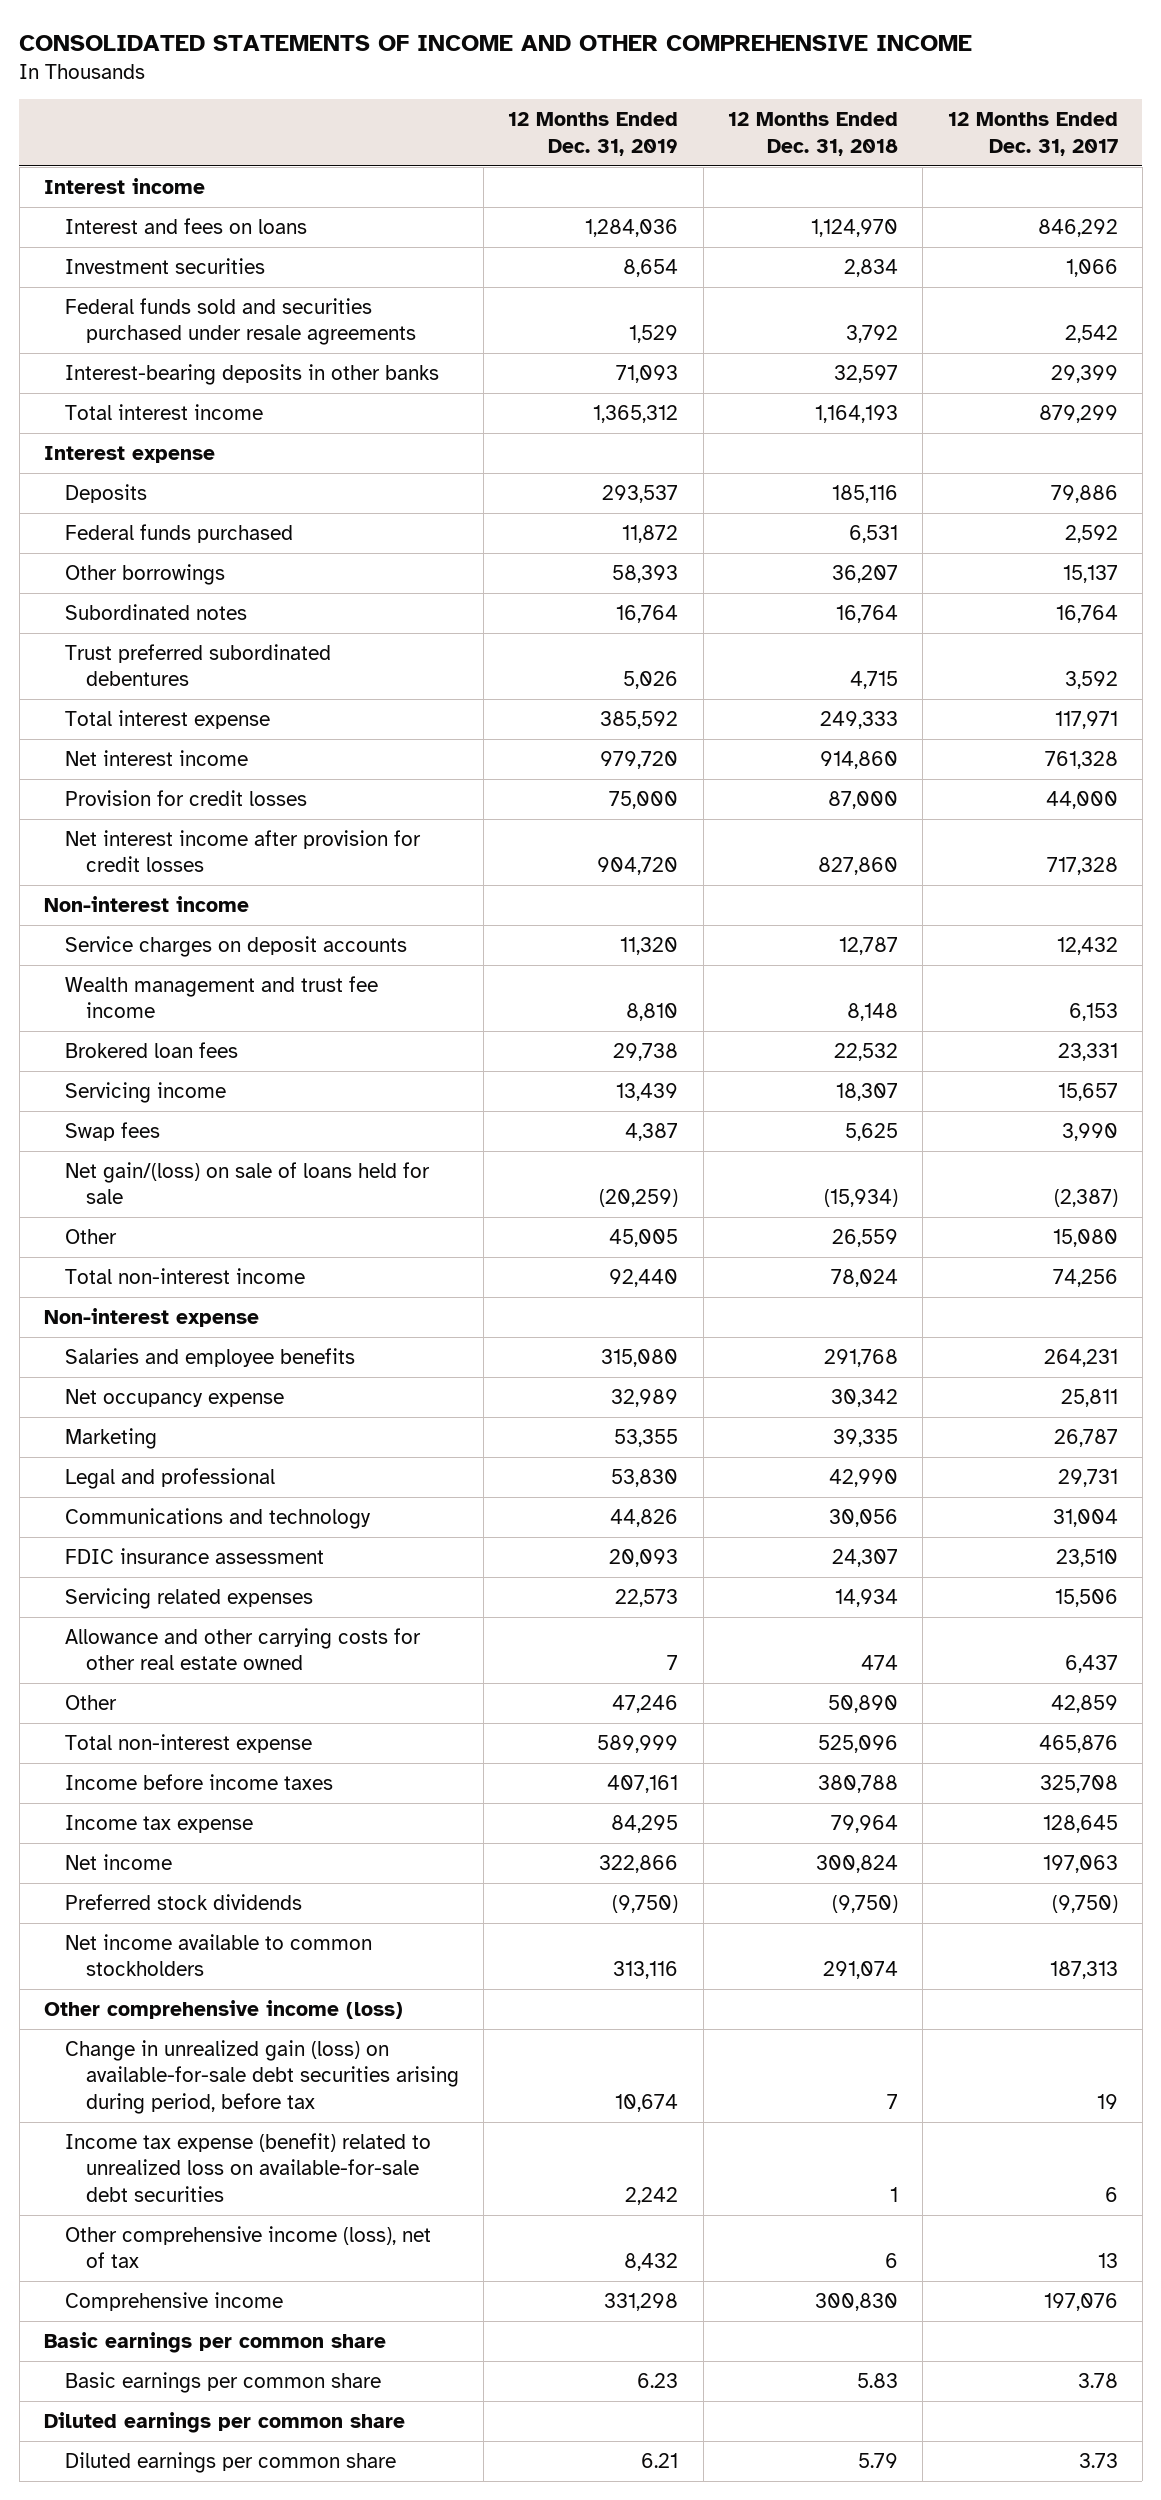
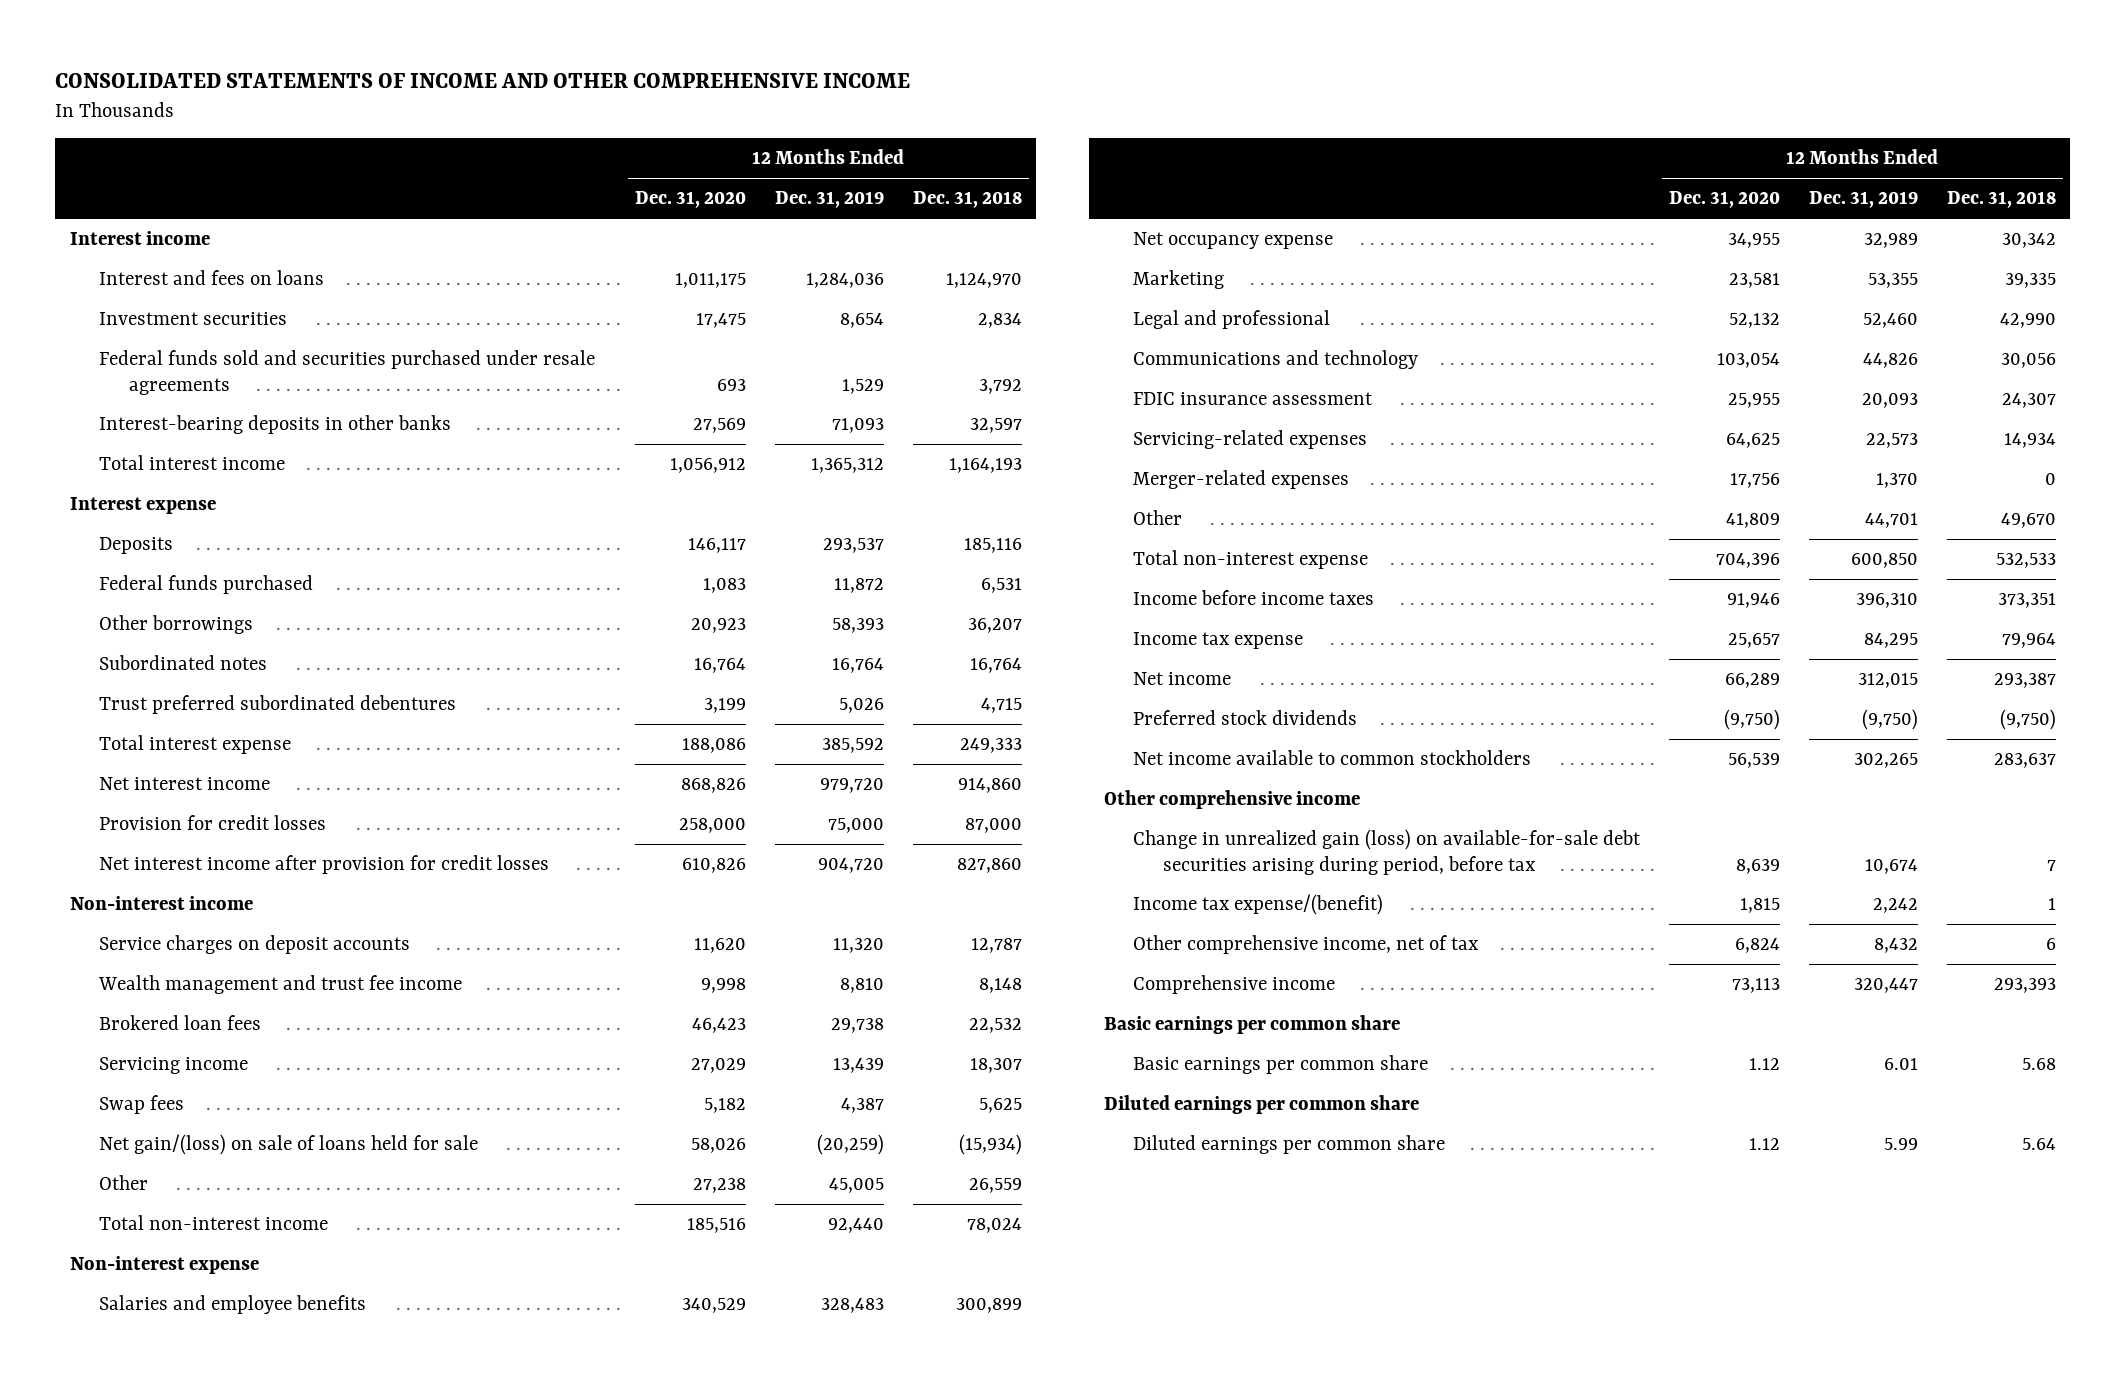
- | 12 Months Ended Dec. 31, 2019 | 12 Months Ended Dec. 31, 2018 | 12 Months Ended Dec. 31, 2017
+ | 12 Months Ended Dec. 31, 2020 | 12 Months Ended Dec. 31, 2019 | 12 Months Ended Dec. 31, 2018
- Salaries and employee benefits | 315,080 | 291,768 | 264,231
+ Salaries and employee benefits | 340,529 | 328,483 | 300,899
- Legal and professional | 53,830 | 42,990 | 29,731
+ Legal and professional | 52,132 | 52,460 | 42,990
- Servicing related expenses | 22,573 | 14,934 | 15,506
- Allowance and other carrying costs for other real estate owned | 7 | 474 | 6,437
- Other | 47,246 | 50,890 | 42,859
- Total non-interest expense | 589,999 | 525,096 | 465,876
- Income before income taxes | 407,161 | 380,788 | 325,708
+ Servicing-related expenses | 64,625 | 22,573 | 14,934
+ Merger-related expenses | 17,756 | 1,370 | 0
+ Other | 41,809 | 44,701 | 49,670
+ Total non-interest expense | 704,396 | 600,850 | 532,533
+ Income before income taxes | 91,946 | 396,310 | 373,351
- Net income | 322,866 | 300,824 | 197,063
+ Net income | 66,289 | 312,015 | 293,387
- Net income available to common stockholders | 313,116 | 291,074 | 187,313
- Other comprehensive income (loss)
+ Net income available to common stockholders | 56,539 | 302,265 | 283,637
+ Other comprehensive income
- Income tax expense (benefit) related to unrealized loss on available-for-sale debt securities | 2,242 | 1 | 6
- Other comprehensive income (loss), net of tax | 8,432 | 6 | 13
- Comprehensive income | 331,298 | 300,830 | 197,076
+ Income tax expense/(benefit) | 1,815 | 2,242 | 1
+ Other comprehensive income, net of tax | 6,824 | 8,432 | 6
+ Comprehensive income | 73,113 | 320,447 | 293,393
- Basic earnings per common share | 6.23 | 5.83 | 3.78
+ Basic earnings per common share | 1.12 | 6.01 | 5.68
- Diluted earnings per common share | 6.21 | 5.79 | 3.73
+ Diluted earnings per common share | 1.12 | 5.99 | 5.64

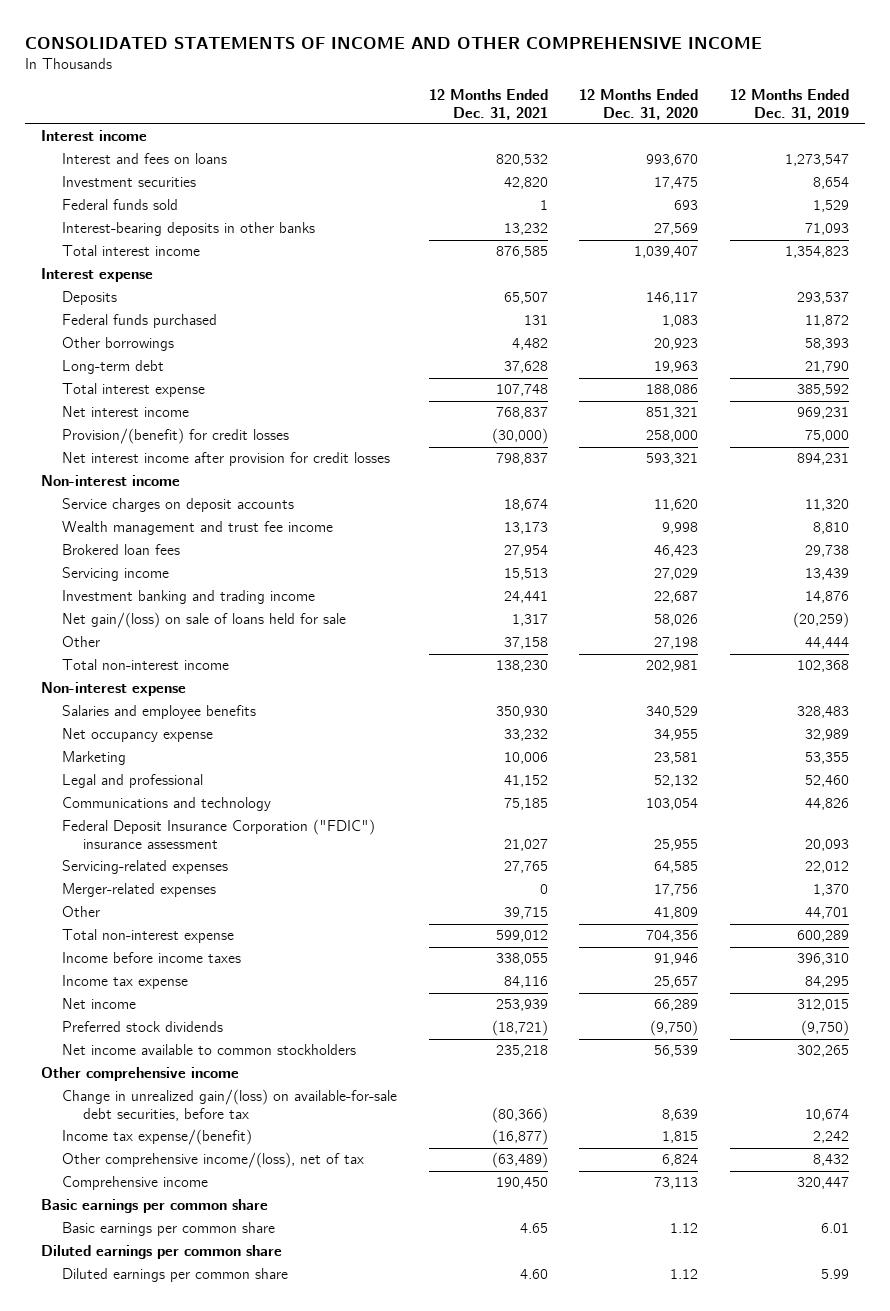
- | 12 Months Ended Dec. 31, 2020 | 12 Months Ended Dec. 31, 2019 | 12 Months Ended Dec. 31, 2018
+ | 12 Months Ended Dec. 31, 2021 | 12 Months Ended Dec. 31, 2020 | 12 Months Ended Dec. 31, 2019
- Interest and fees on loans | 1,011,175 | 1,284,036 | 1,124,970
+ Interest and fees on loans | 820,532 | 993,670 | 1,273,547
- Federal funds sold and securities purchased under resale agreements | 693 | 1,529 | 3,792
+ Federal funds sold | 1 | 693 | 1,529
- Total interest income | 1,056,912 | 1,365,312 | 1,164,193
+ Total interest income | 876,585 | 1,039,407 | 1,354,823
- Subordinated notes | 16,764 | 16,764 | 16,764
- Trust preferred subordinated debentures | 3,199 | 5,026 | 4,715
+ Long-term debt | 37,628 | 19,963 | 21,790
- Net interest income | 868,826 | 979,720 | 914,860
- Provision for credit losses | 258,000 | 75,000 | 87,000
- Net interest income after provision for credit losses | 610,826 | 904,720 | 827,860
+ Net interest income | 768,837 | 851,321 | 969,231
+ Provision/(benefit) for credit losses | (30,000) | 258,000 | 75,000
+ Net interest income after provision for credit losses | 798,837 | 593,321 | 894,231
- Swap fees | 5,182 | 4,387 | 5,625
+ Investment banking and trading income | 24,441 | 22,687 | 14,876
- Other | 27,238 | 45,005 | 26,559
- Total non-interest income | 185,516 | 92,440 | 78,024
+ Other | 37,158 | 27,198 | 44,444
+ Total non-interest income | 138,230 | 202,981 | 102,368
- FDIC insurance assessment | 25,955 | 20,093 | 24,307
- Servicing-related expenses | 64,625 | 22,573 | 14,934
+ Federal Deposit Insurance Corporation ("FDIC") insurance assessment | 21,027 | 25,955 | 20,093
+ Servicing-related expenses | 27,765 | 64,585 | 22,012
- Total non-interest expense | 704,396 | 600,850 | 532,533
+ Total non-interest expense | 599,012 | 704,356 | 600,289
- Change in unrealized gain (loss) on available-for-sale debt securities arising during period, before tax | 8,639 | 10,674 | 7
+ Change in unrealized gain/(loss) on available-for-sale debt securities, before tax | (80,366) | 8,639 | 10,674
- Other comprehensive income, net of tax | 6,824 | 8,432 | 6
+ Other comprehensive income/(loss), net of tax | (63,489) | 6,824 | 8,432

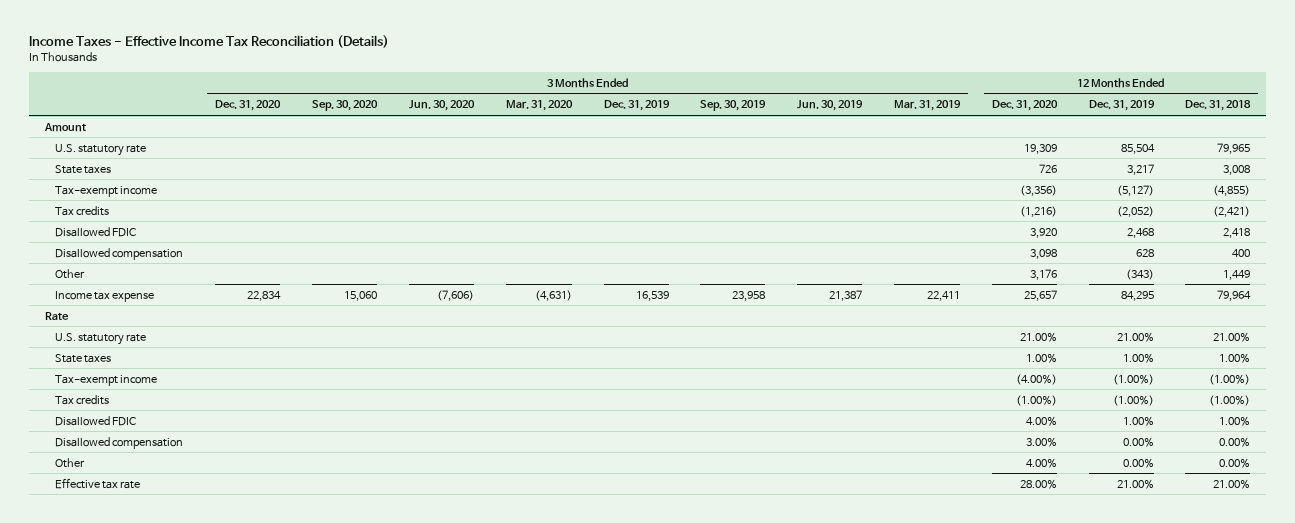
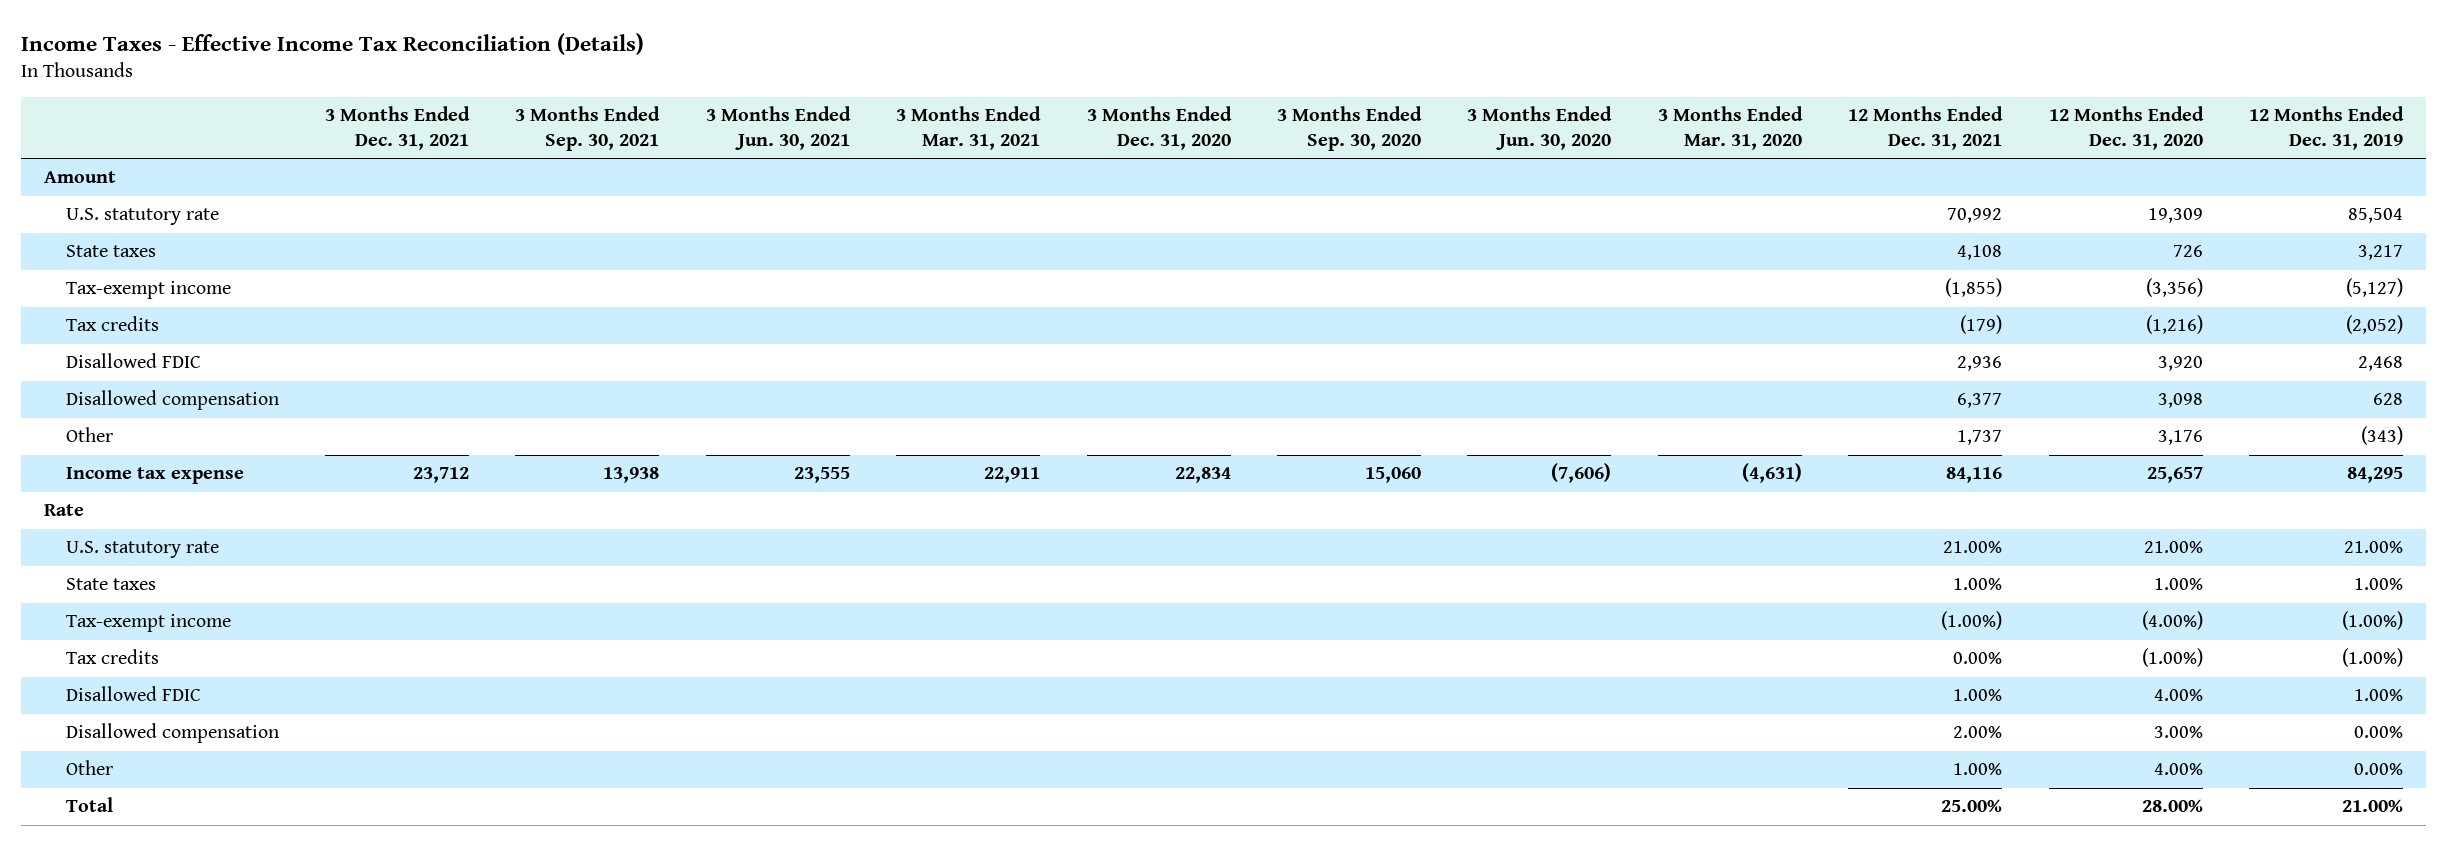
- | 3 Months Ended Dec. 31, 2020 | 3 Months Ended Sep. 30, 2020 | 3 Months Ended Jun. 30, 2020 | 3 Months Ended Mar. 31, 2020 | 3 Months Ended Dec. 31, 2019 | 3 Months Ended Sep. 30, 2019 | 3 Months Ended Jun. 30, 2019 | 3 Months Ended Mar. 31, 2019 | 12 Months Ended Dec. 31, 2020 | 12 Months Ended Dec. 31, 2019 | 12 Months Ended Dec. 31, 2018
+ | 3 Months Ended Dec. 31, 2021 | 3 Months Ended Sep. 30, 2021 | 3 Months Ended Jun. 30, 2021 | 3 Months Ended Mar. 31, 2021 | 3 Months Ended Dec. 31, 2020 | 3 Months Ended Sep. 30, 2020 | 3 Months Ended Jun. 30, 2020 | 3 Months Ended Mar. 31, 2020 | 12 Months Ended Dec. 31, 2021 | 12 Months Ended Dec. 31, 2020 | 12 Months Ended Dec. 31, 2019
- Effective tax rate | | | | | | | | | 28.00% | 21.00% | 21.00%
+ Total | | | | | | | | | 25.00% | 28.00% | 21.00%

